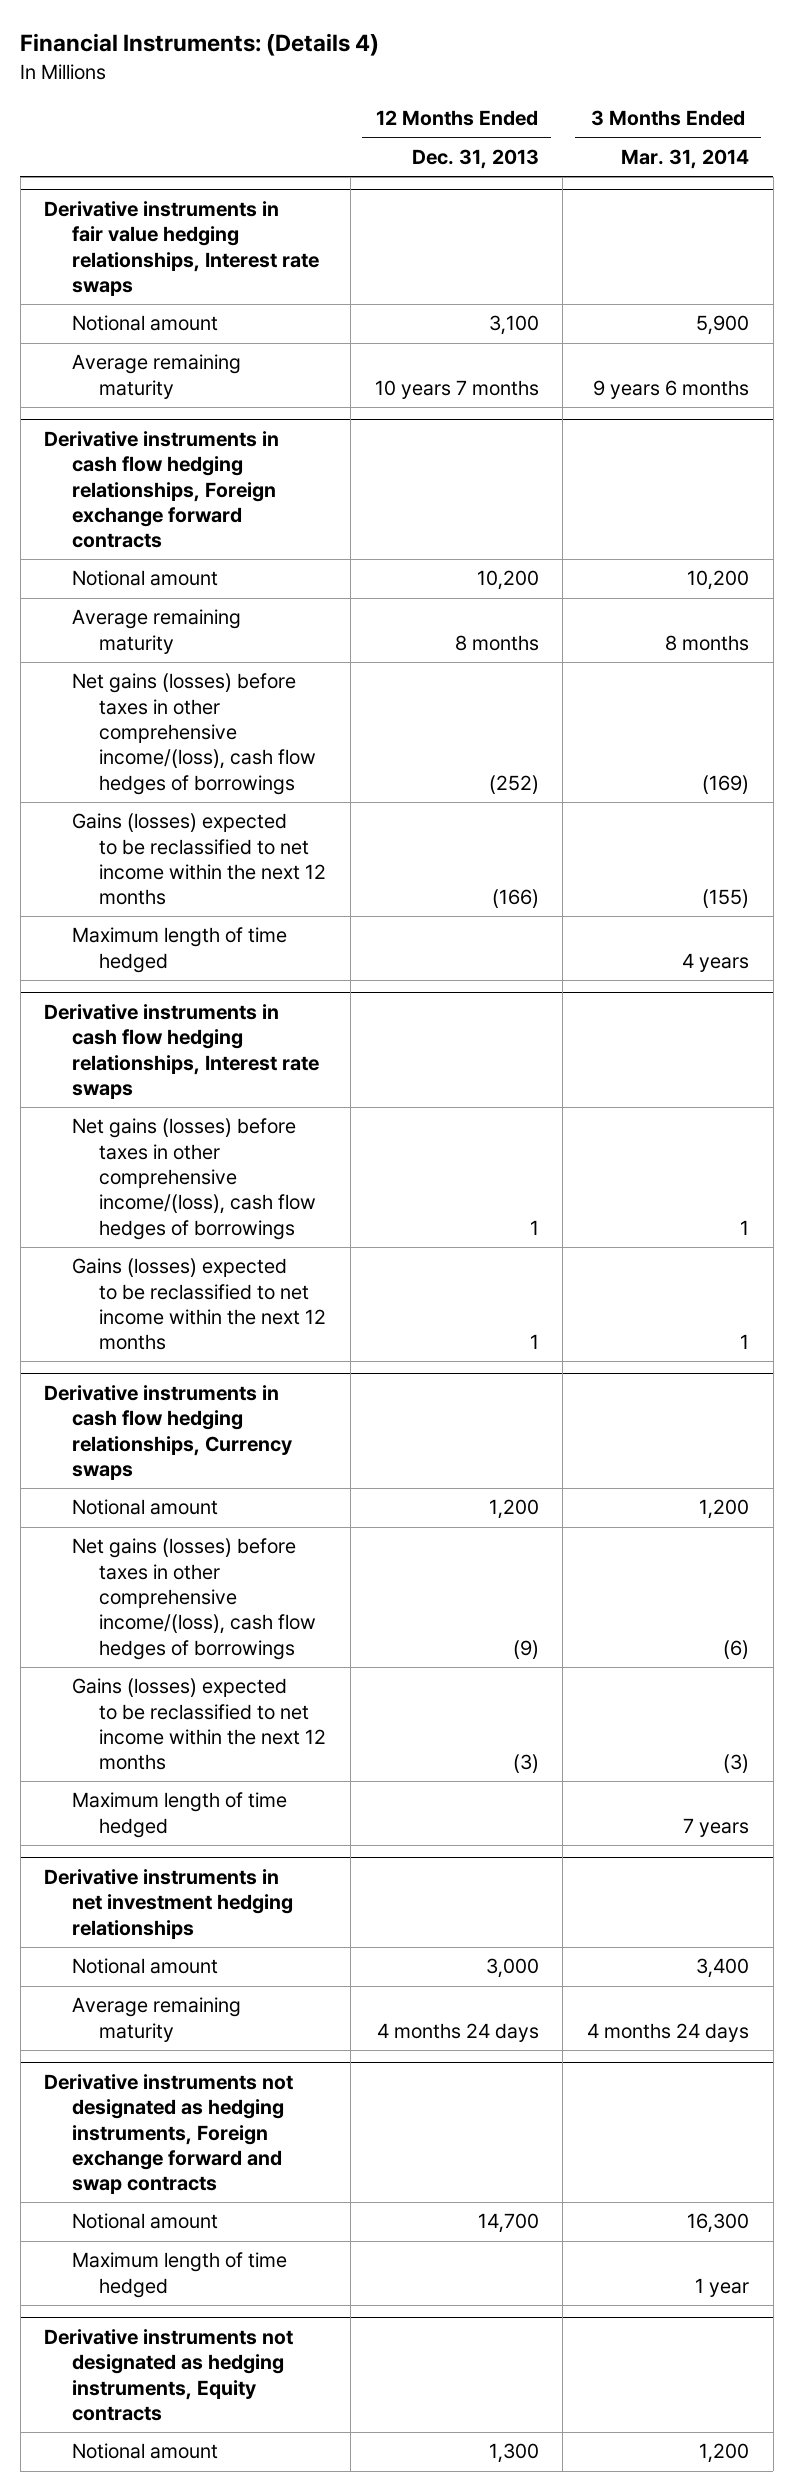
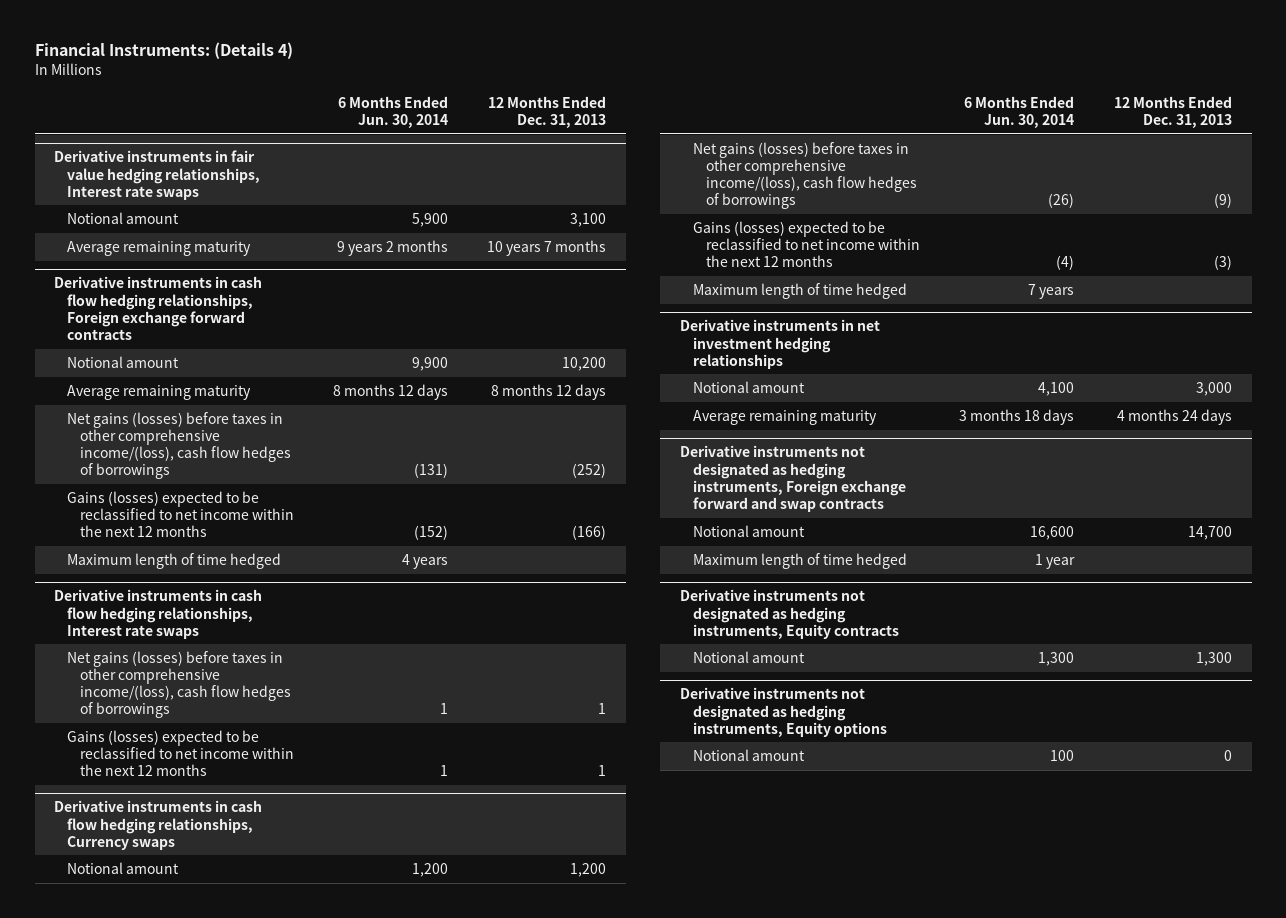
- | 12 Months Ended Dec. 31, 2013 | 3 Months Ended Mar. 31, 2014
+ | 6 Months Ended Jun. 30, 2014 | 12 Months Ended Dec. 31, 2013
@ Derivative instruments in cash flow hedging relationships, Foreign exchange forward contracts
- Average remaining maturity | 8 months | 8 months
+ Average remaining maturity | 8 months 12 days | 8 months 12 days
+ Derivative instruments not designated as hedging instruments, Equity options
+ Notional amount | 100 | 0

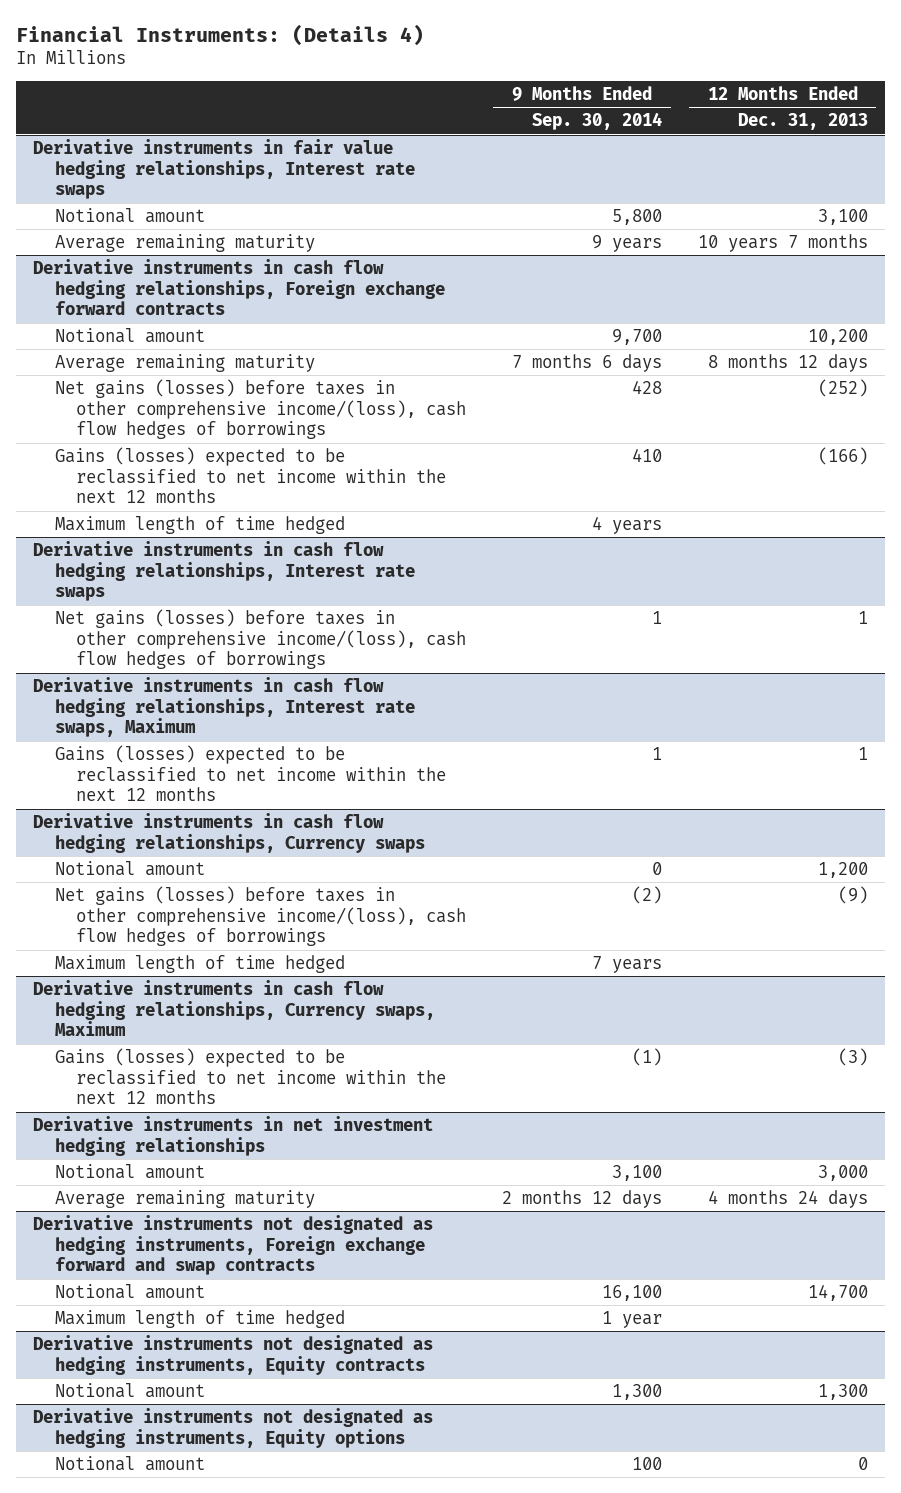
- | 6 Months Ended Jun. 30, 2014 | 12 Months Ended Dec. 31, 2013
+ | 9 Months Ended Sep. 30, 2014 | 12 Months Ended Dec. 31, 2013
+ Derivative instruments in cash flow hedging relationships, Interest rate swaps, Maximum
@ Derivative instruments in cash flow hedging relationships, Currency swaps
- Gains (losses) expected to be reclassified to net income within the next 12 months | (4) | (3)
+ Derivative instruments in cash flow hedging relationships, Currency swaps, Maximum
+ Gains (losses) expected to be reclassified to net income within the next 12 months | (1) | (3)

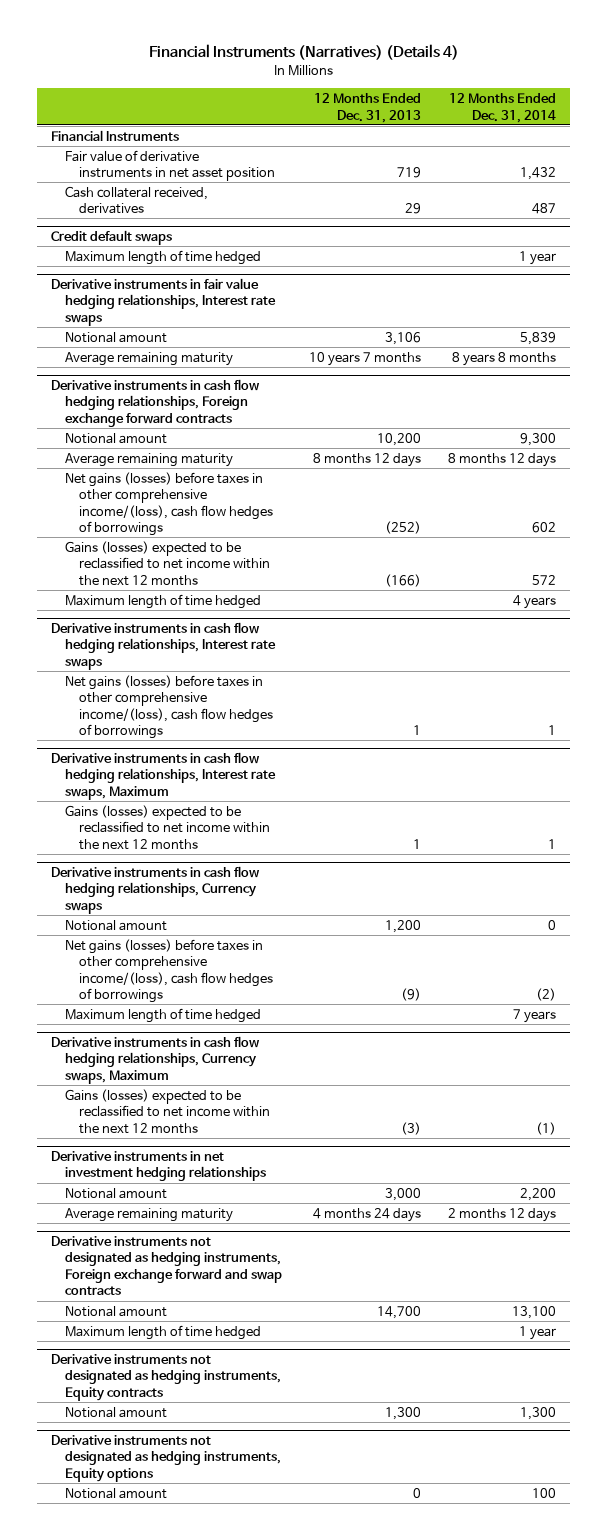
- Financial Instruments: (Details 4)
+ Financial Instruments (Narratives) (Details 4)
- | 9 Months Ended Sep. 30, 2014 | 12 Months Ended Dec. 31, 2013
+ | 12 Months Ended Dec. 31, 2013 | 12 Months Ended Dec. 31, 2014
+ Financial Instruments
+ Fair value of derivative instruments in net asset position | 719 | 1,432
+ Cash collateral received, derivatives | 29 | 487
+ Credit default swaps
+ Maximum length of time hedged | | 1 year
@ Derivative instruments in fair value hedging relationships, Interest rate swaps
- Notional amount | 5,800 | 3,100
+ Notional amount | 3,106 | 5,839

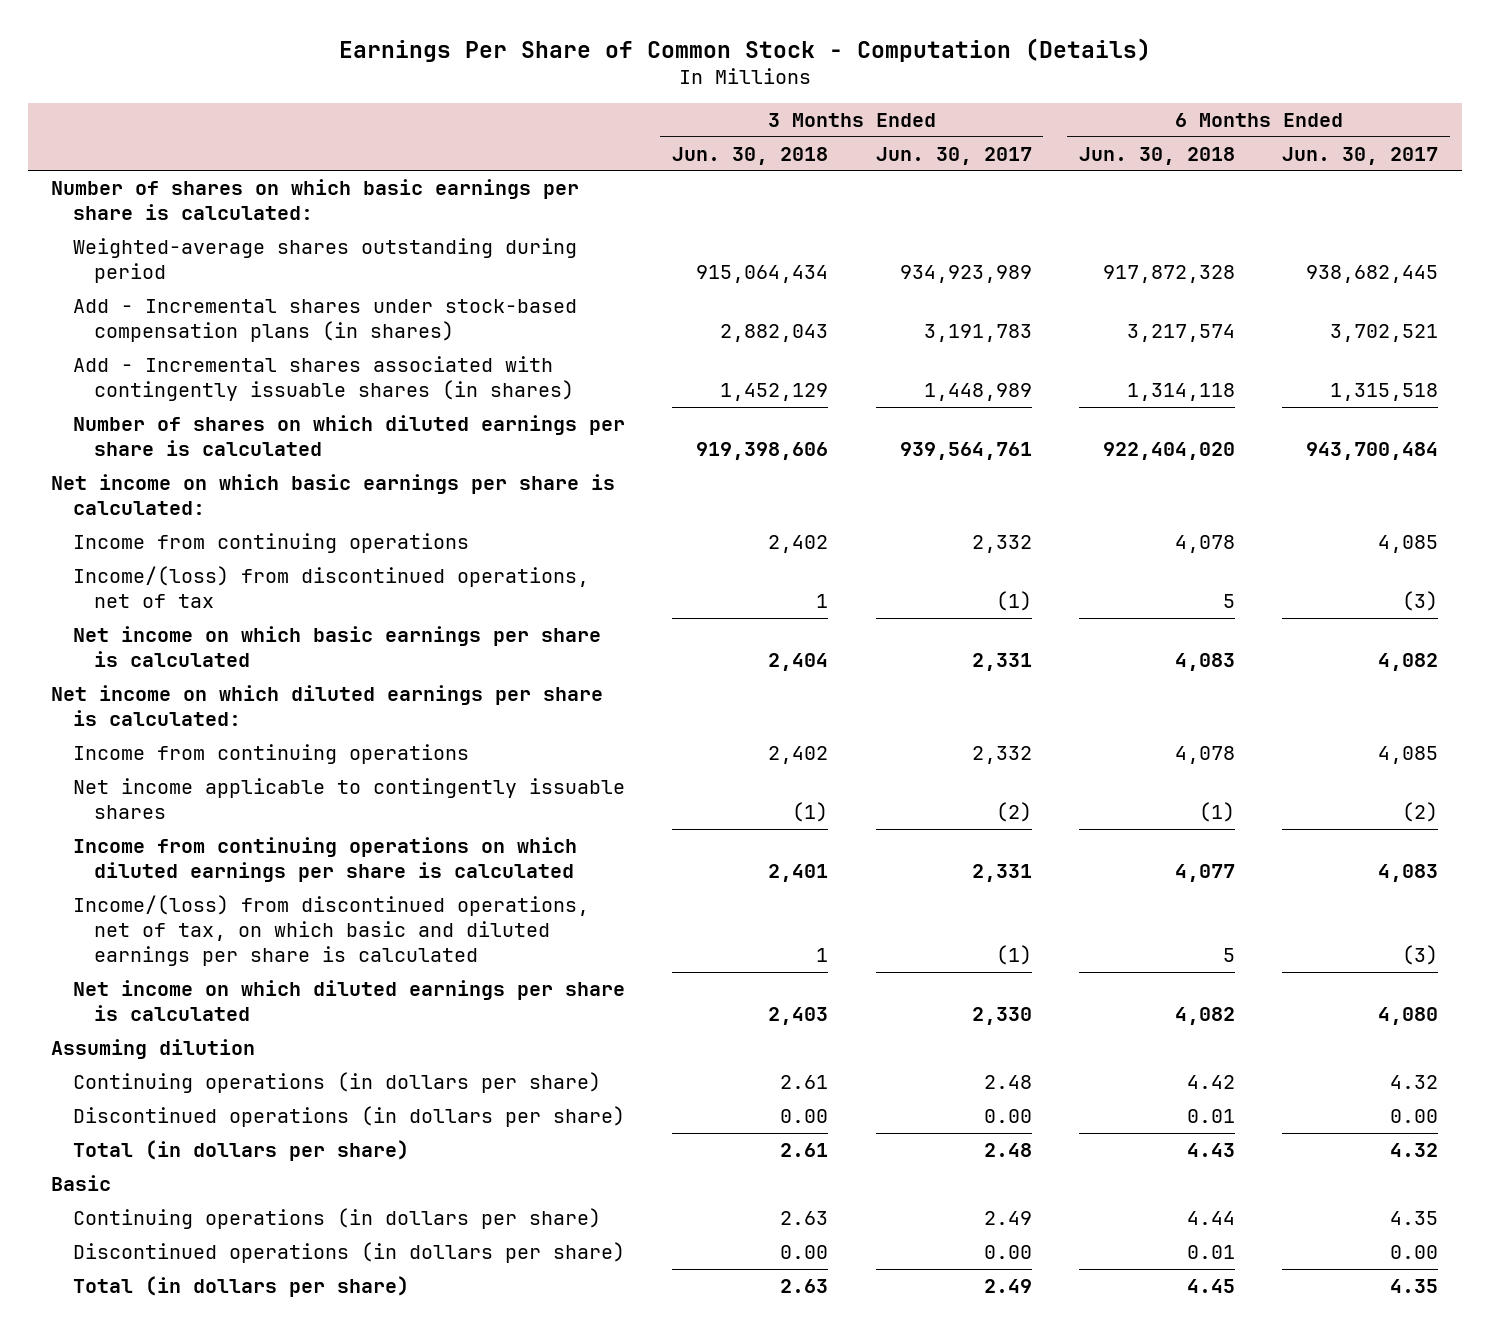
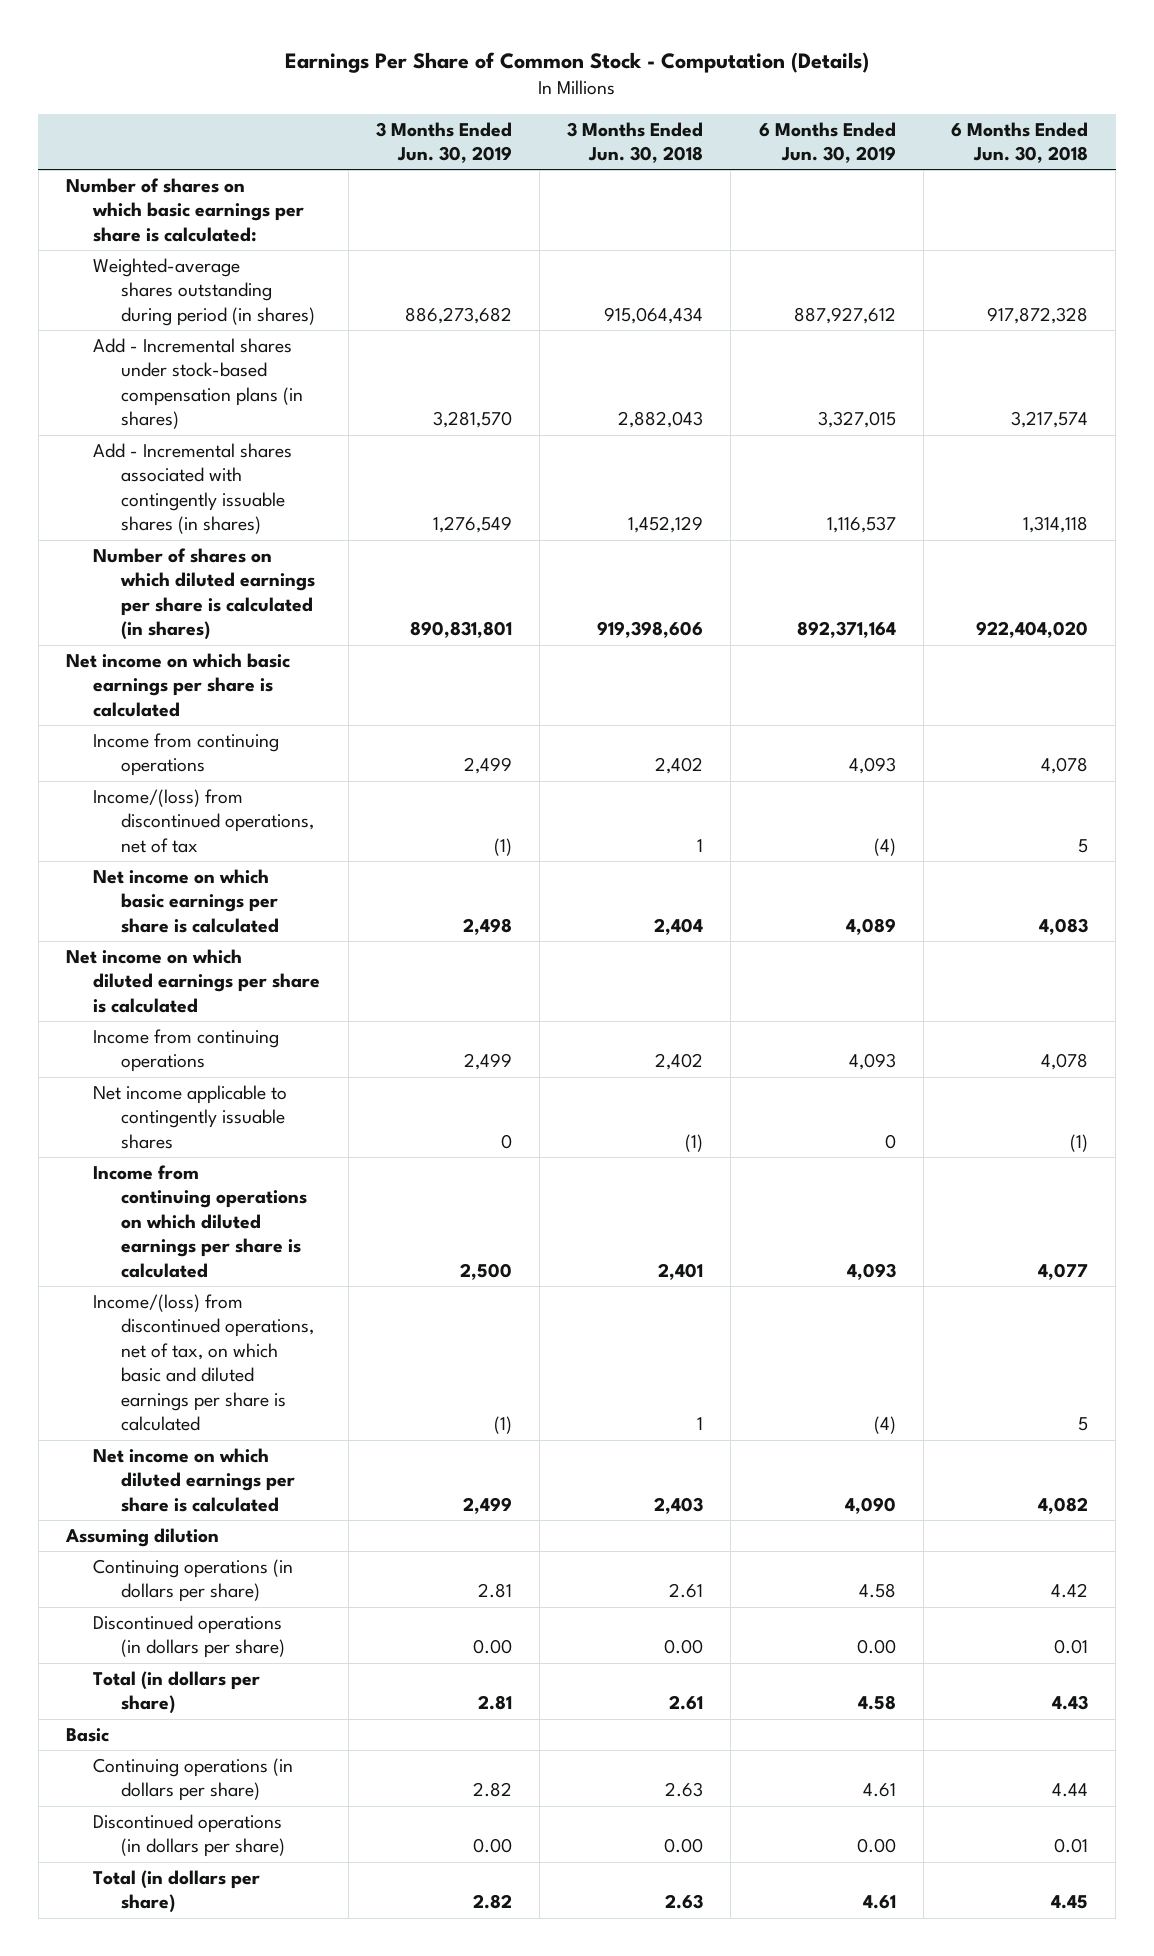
- | 3 Months Ended Jun. 30, 2018 | 3 Months Ended Jun. 30, 2017 | 6 Months Ended Jun. 30, 2018 | 6 Months Ended Jun. 30, 2017
+ | 3 Months Ended Jun. 30, 2019 | 3 Months Ended Jun. 30, 2018 | 6 Months Ended Jun. 30, 2019 | 6 Months Ended Jun. 30, 2018
- Weighted-average shares outstanding during period | 915,064,434 | 934,923,989 | 917,872,328 | 938,682,445
+ Weighted-average shares outstanding during period (in shares) | 886,273,682 | 915,064,434 | 887,927,612 | 917,872,328
- Number of shares on which diluted earnings per share is calculated | 919,398,606 | 939,564,761 | 922,404,020 | 943,700,484
- Net income on which basic earnings per share is calculated:
+ Number of shares on which diluted earnings per share is calculated (in shares) | 890,831,801 | 919,398,606 | 892,371,164 | 922,404,020
+ Net income on which basic earnings per share is calculated
- Net income on which diluted earnings per share is calculated:
+ Net income on which diluted earnings per share is calculated

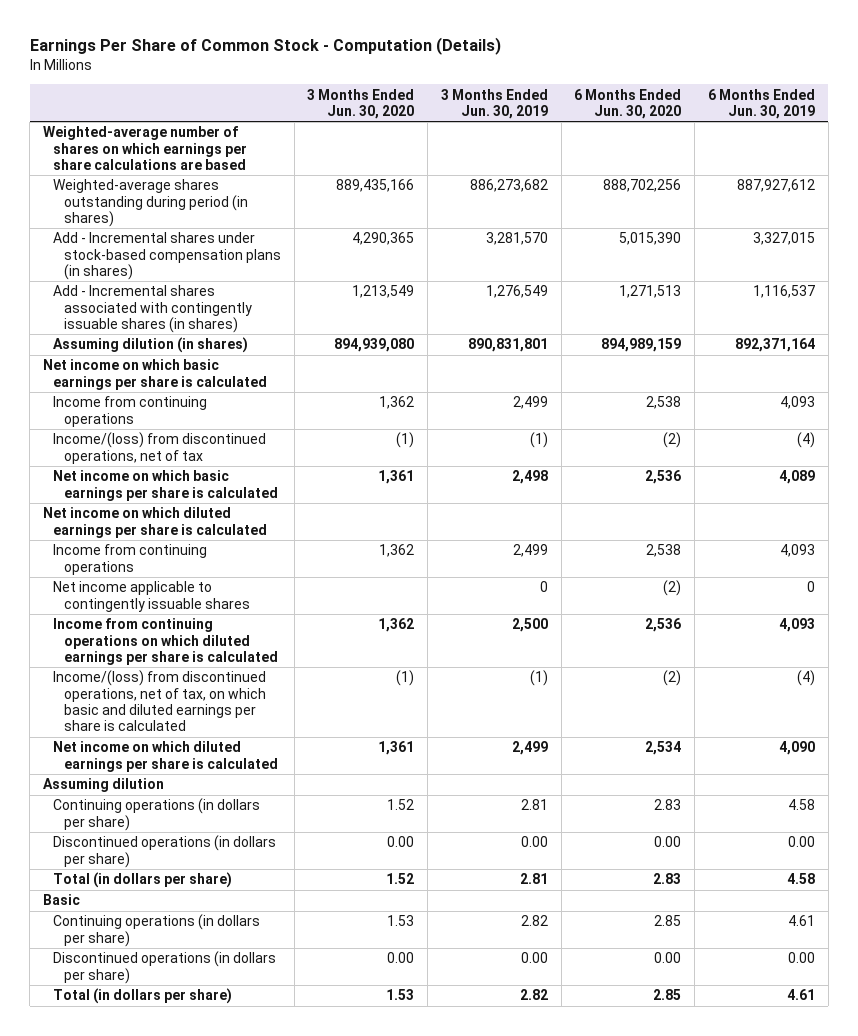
- | 3 Months Ended Jun. 30, 2019 | 3 Months Ended Jun. 30, 2018 | 6 Months Ended Jun. 30, 2019 | 6 Months Ended Jun. 30, 2018
+ | 3 Months Ended Jun. 30, 2020 | 3 Months Ended Jun. 30, 2019 | 6 Months Ended Jun. 30, 2020 | 6 Months Ended Jun. 30, 2019
- Number of shares on which basic earnings per share is calculated:
+ Weighted-average number of shares on which earnings per share calculations are based
- Number of shares on which diluted earnings per share is calculated (in shares) | 890,831,801 | 919,398,606 | 892,371,164 | 922,404,020
+ Assuming dilution (in shares) | 894,939,080 | 890,831,801 | 894,989,159 | 892,371,164

